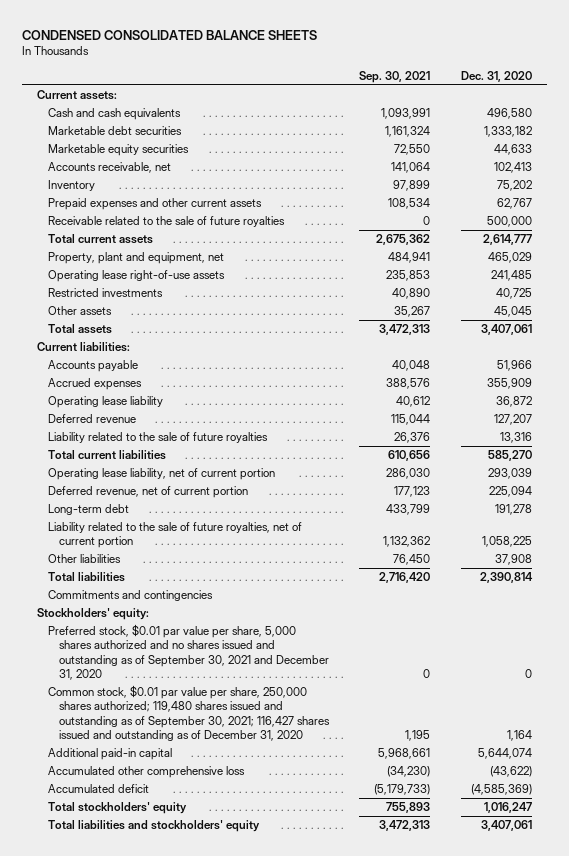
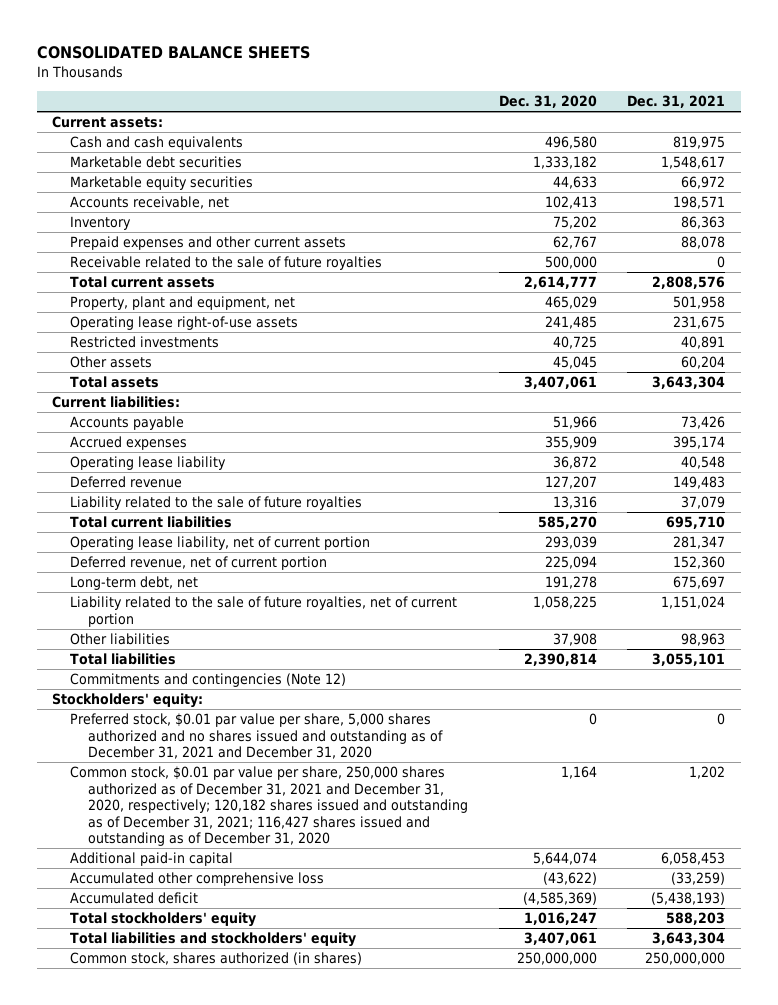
- CONDENSED CONSOLIDATED BALANCE SHEETS
+ CONSOLIDATED BALANCE SHEETS
- | Sep. 30, 2021 | Dec. 31, 2020
+ | Dec. 31, 2020 | Dec. 31, 2021
- Long-term debt | 433,799 | 191,278
+ Long-term debt, net | 191,278 | 675,697
- Commitments and contingencies
+ Commitments and contingencies (Note 12)
- Preferred stock, $0.01 par value per share, 5,000 shares authorized and no shares issued and outstanding as of September 30, 2021 and December 31, 2020 | 0 | 0
- Common stock, $0.01 par value per share, 250,000 shares authorized; 119,480 shares issued and outstanding as of September 30, 2021; 116,427 shares issued and outstanding as of December 31, 2020 | 1,195 | 1,164
+ Preferred stock, $0.01 par value per share, 5,000 shares authorized and no shares issued and outstanding as of December 31, 2021 and December 31, 2020 | 0 | 0
+ Common stock, $0.01 par value per share, 250,000 shares authorized as of December 31, 2021 and December 31, 2020, respectively; 120,182 shares issued and outstanding as of December 31, 2021; 116,427 shares issued and outstanding as of December 31, 2020 | 1,164 | 1,202
+ Common stock, shares authorized (in shares) | 250,000,000 | 250,000,000

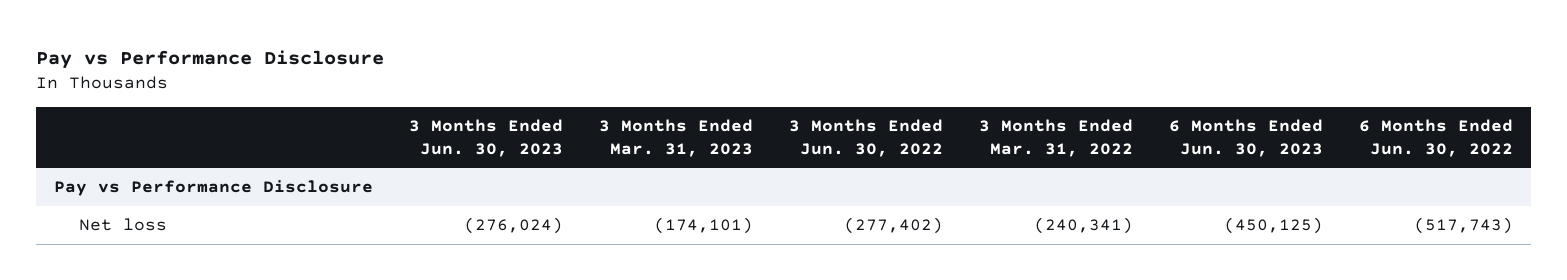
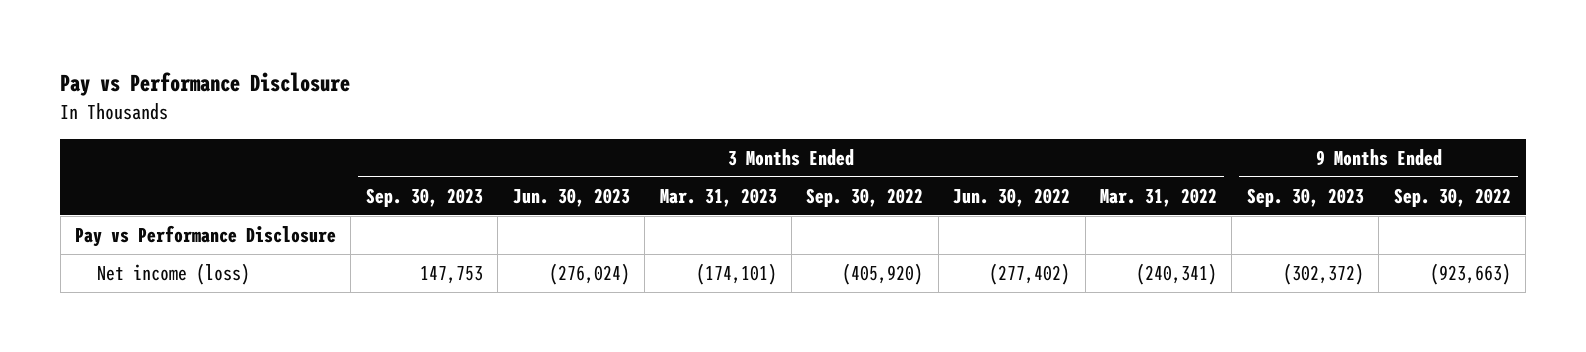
- | 3 Months Ended Jun. 30, 2023 | 3 Months Ended Mar. 31, 2023 | 3 Months Ended Jun. 30, 2022 | 3 Months Ended Mar. 31, 2022 | 6 Months Ended Jun. 30, 2023 | 6 Months Ended Jun. 30, 2022
+ | 3 Months Ended Sep. 30, 2023 | 3 Months Ended Jun. 30, 2023 | 3 Months Ended Mar. 31, 2023 | 3 Months Ended Sep. 30, 2022 | 3 Months Ended Jun. 30, 2022 | 3 Months Ended Mar. 31, 2022 | 9 Months Ended Sep. 30, 2023 | 9 Months Ended Sep. 30, 2022
- Net loss | (276,024) | (174,101) | (277,402) | (240,341) | (450,125) | (517,743)
+ Net income (loss) | 147,753 | (276,024) | (174,101) | (405,920) | (277,402) | (240,341) | (302,372) | (923,663)

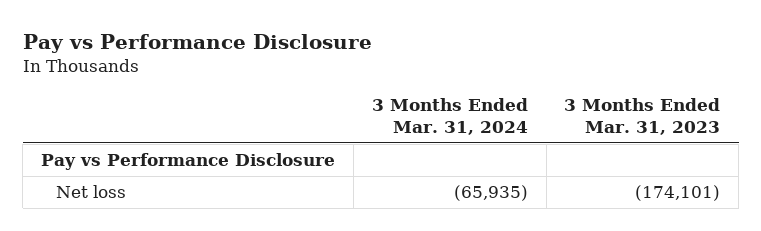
- | 3 Months Ended Sep. 30, 2023 | 3 Months Ended Jun. 30, 2023 | 3 Months Ended Mar. 31, 2023 | 3 Months Ended Sep. 30, 2022 | 3 Months Ended Jun. 30, 2022 | 3 Months Ended Mar. 31, 2022 | 9 Months Ended Sep. 30, 2023 | 9 Months Ended Sep. 30, 2022
+ | 3 Months Ended Mar. 31, 2024 | 3 Months Ended Mar. 31, 2023
- Net income (loss) | 147,753 | (276,024) | (174,101) | (405,920) | (277,402) | (240,341) | (302,372) | (923,663)
+ Net loss | (65,935) | (174,101)

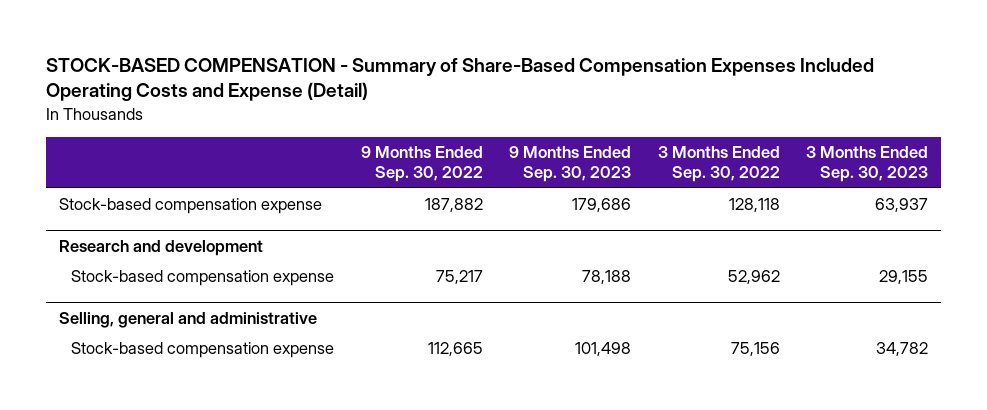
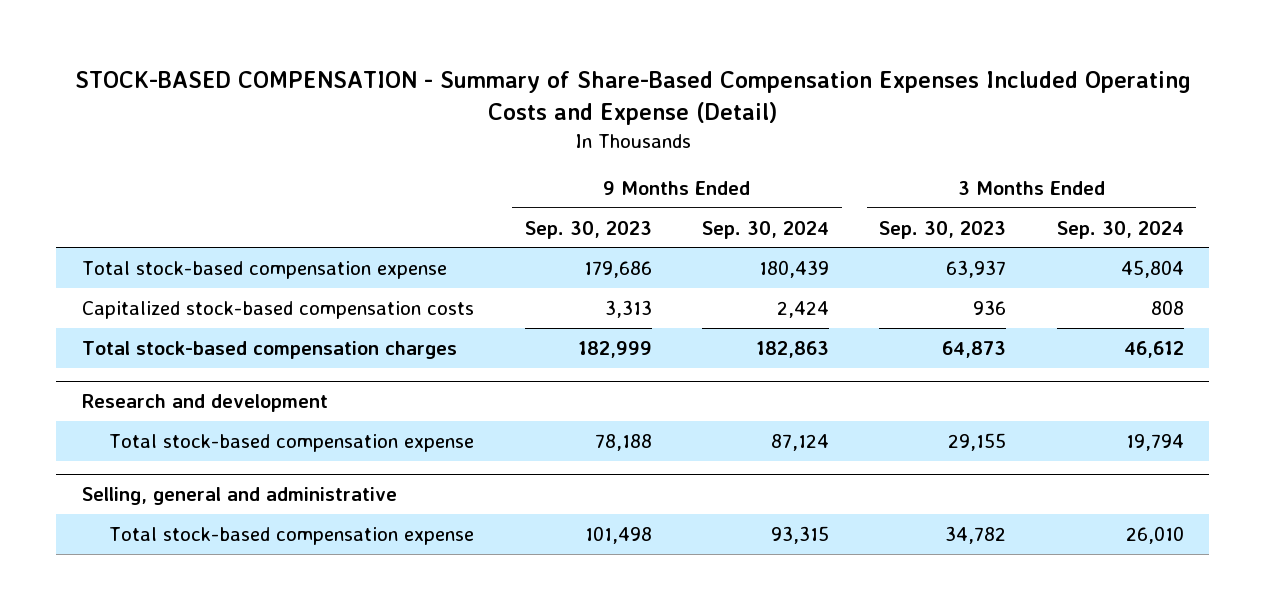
- | 9 Months Ended Sep. 30, 2022 | 9 Months Ended Sep. 30, 2023 | 3 Months Ended Sep. 30, 2022 | 3 Months Ended Sep. 30, 2023
+ | 9 Months Ended Sep. 30, 2023 | 9 Months Ended Sep. 30, 2024 | 3 Months Ended Sep. 30, 2023 | 3 Months Ended Sep. 30, 2024
- Stock-based compensation expense | 187,882 | 179,686 | 128,118 | 63,937
+ Total stock-based compensation expense | 179,686 | 180,439 | 63,937 | 45,804
+ Capitalized stock-based compensation costs | 3,313 | 2,424 | 936 | 808
+ Total stock-based compensation charges | 182,999 | 182,863 | 64,873 | 46,612
@ Research and development
- Stock-based compensation expense | 75,217 | 78,188 | 52,962 | 29,155
+ Total stock-based compensation expense | 78,188 | 87,124 | 29,155 | 19,794
@ Selling, general and administrative
- Stock-based compensation expense | 112,665 | 101,498 | 75,156 | 34,782
+ Total stock-based compensation expense | 101,498 | 93,315 | 34,782 | 26,010

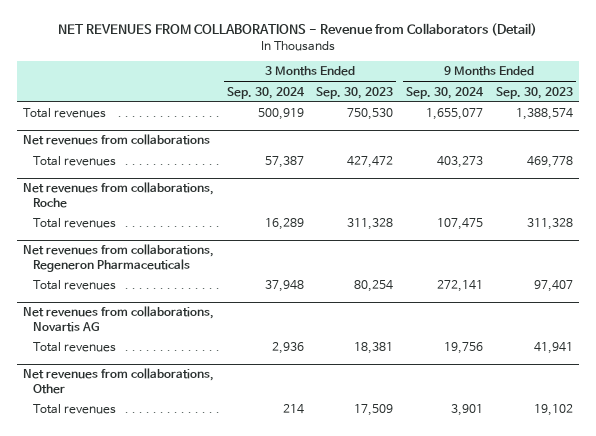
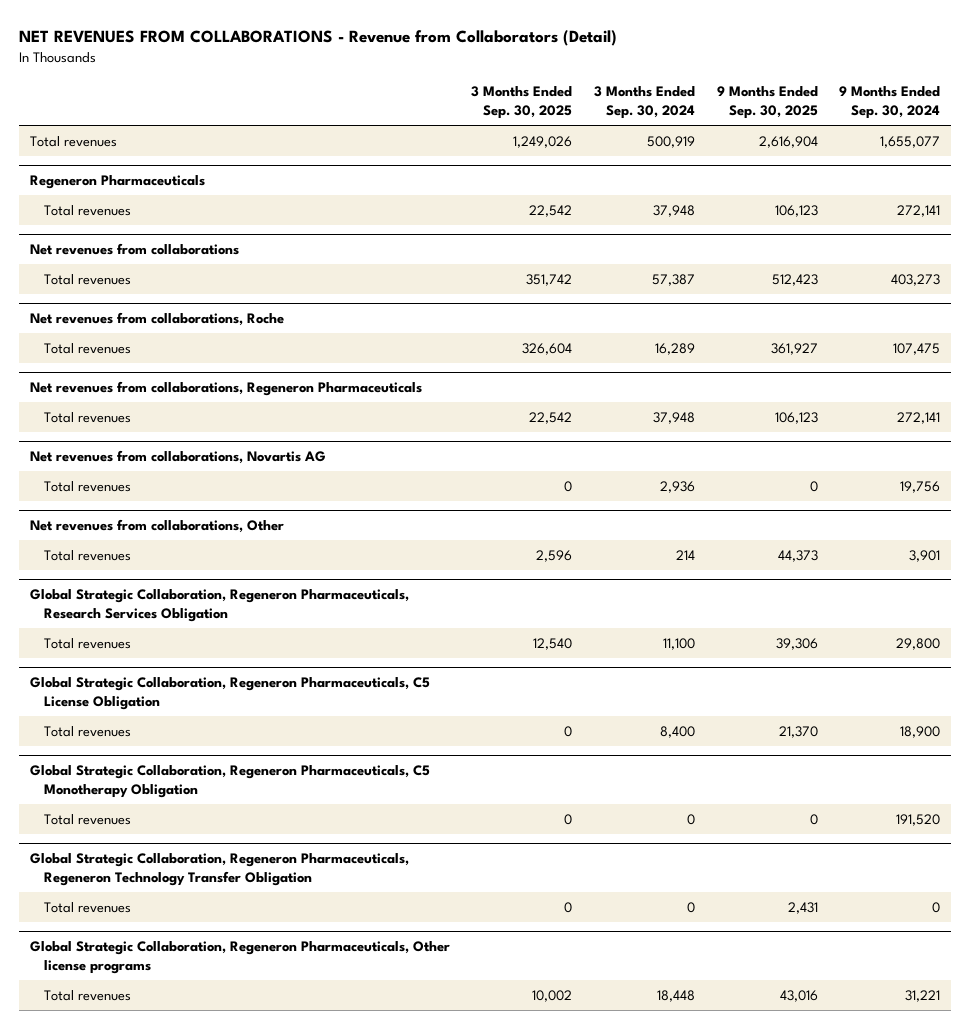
- | 3 Months Ended Sep. 30, 2024 | 3 Months Ended Sep. 30, 2023 | 9 Months Ended Sep. 30, 2024 | 9 Months Ended Sep. 30, 2023
+ | 3 Months Ended Sep. 30, 2025 | 3 Months Ended Sep. 30, 2024 | 9 Months Ended Sep. 30, 2025 | 9 Months Ended Sep. 30, 2024
+ Regeneron Pharmaceuticals
+ Total revenues | 22,542 | 37,948 | 106,123 | 272,141
+ Global Strategic Collaboration, Regeneron Pharmaceuticals, Research Services Obligation
+ Total revenues | 12,540 | 11,100 | 39,306 | 29,800
+ Global Strategic Collaboration, Regeneron Pharmaceuticals, C5 License Obligation
+ Total revenues | 0 | 8,400 | 21,370 | 18,900
+ Global Strategic Collaboration, Regeneron Pharmaceuticals, C5 Monotherapy Obligation
+ Total revenues | 0 | 0 | 0 | 191,520
+ Global Strategic Collaboration, Regeneron Pharmaceuticals, Regeneron Technology Transfer Obligation
+ Total revenues | 0 | 0 | 2,431 | 0
+ Global Strategic Collaboration, Regeneron Pharmaceuticals, Other license programs
+ Total revenues | 10,002 | 18,448 | 43,016 | 31,221

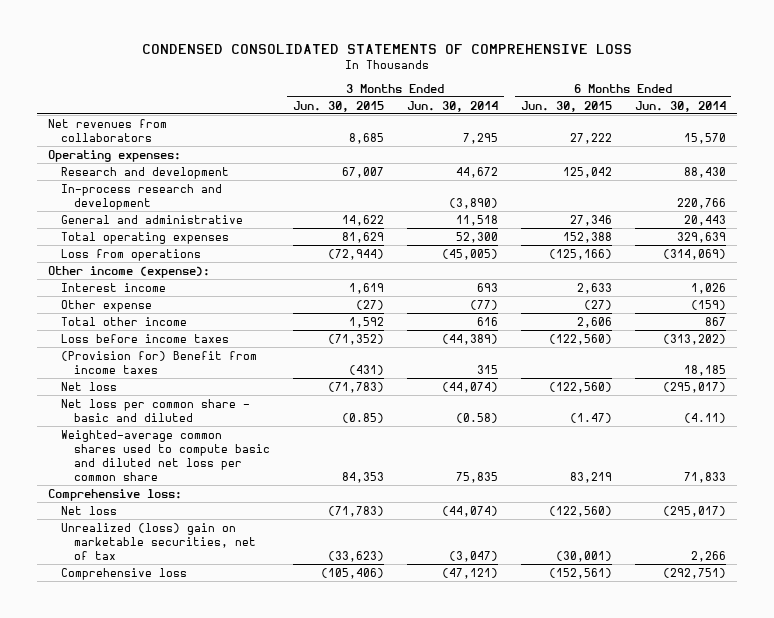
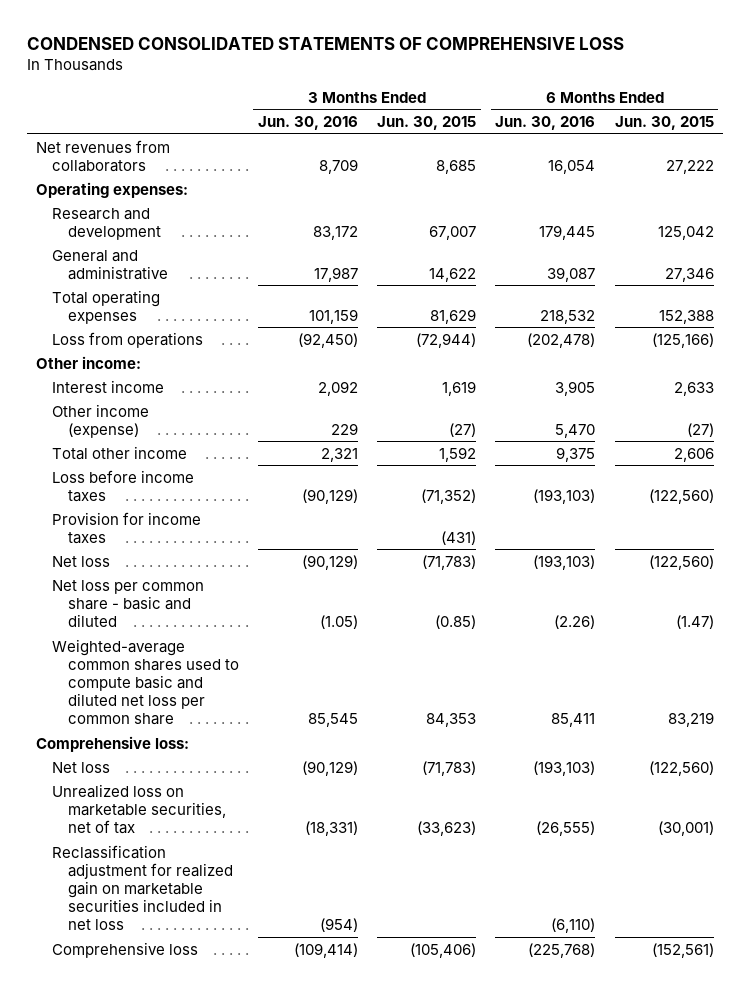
- | 3 Months Ended Jun. 30, 2015 | 3 Months Ended Jun. 30, 2014 | 6 Months Ended Jun. 30, 2015 | 6 Months Ended Jun. 30, 2014
+ | 3 Months Ended Jun. 30, 2016 | 3 Months Ended Jun. 30, 2015 | 6 Months Ended Jun. 30, 2016 | 6 Months Ended Jun. 30, 2015
- In-process research and development | | (3,890) | | 220,766
- Other income (expense):
+ Other income:
- Other expense | (27) | (77) | (27) | (159)
+ Other income (expense) | 229 | (27) | 5,470 | (27)
- (Provision for) Benefit from income taxes | (431) | 315 | | 18,185
+ Provision for income taxes | | (431) | |
- Unrealized (loss) gain on marketable securities, net of tax | (33,623) | (3,047) | (30,001) | 2,266
+ Unrealized loss on marketable securities, net of tax | (18,331) | (33,623) | (26,555) | (30,001)
+ Reclassification adjustment for realized gain on marketable securities included in net loss | (954) | | (6,110) |

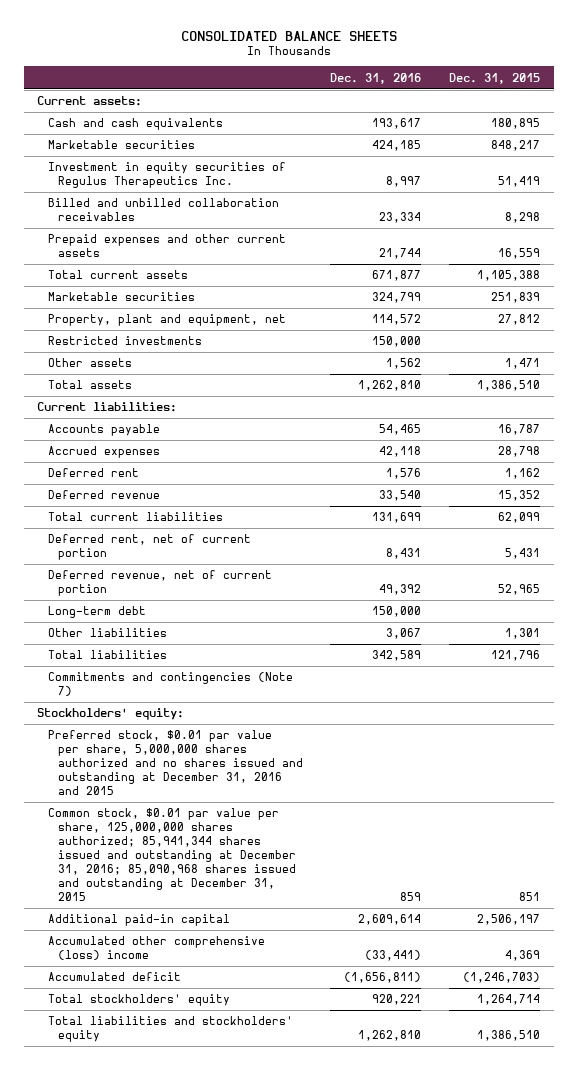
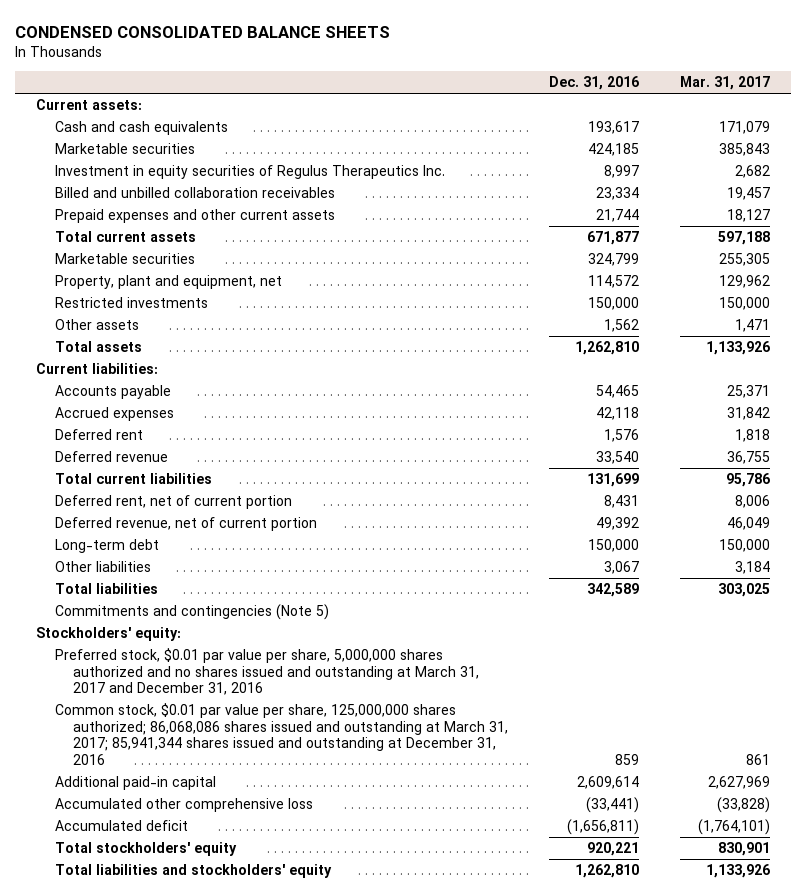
- CONSOLIDATED BALANCE SHEETS
+ CONDENSED CONSOLIDATED BALANCE SHEETS
- | Dec. 31, 2016 | Dec. 31, 2015
+ | Dec. 31, 2016 | Mar. 31, 2017
- Commitments and contingencies (Note 7)
+ Commitments and contingencies (Note 5)
- Preferred stock, $0.01 par value per share, 5,000,000 shares authorized and no shares issued and outstanding at December 31, 2016 and 2015
- Common stock, $0.01 par value per share, 125,000,000 shares authorized; 85,941,344 shares issued and outstanding at December 31, 2016; 85,090,968 shares issued and outstanding at December 31, 2015 | 859 | 851
+ Preferred stock, $0.01 par value per share, 5,000,000 shares authorized and no shares issued and outstanding at March 31, 2017 and December 31, 2016
+ Common stock, $0.01 par value per share, 125,000,000 shares authorized; 86,068,086 shares issued and outstanding at March 31, 2017; 85,941,344 shares issued and outstanding at December 31, 2016 | 859 | 861
- Accumulated other comprehensive (loss) income | (33,441) | 4,369
+ Accumulated other comprehensive loss | (33,441) | (33,828)

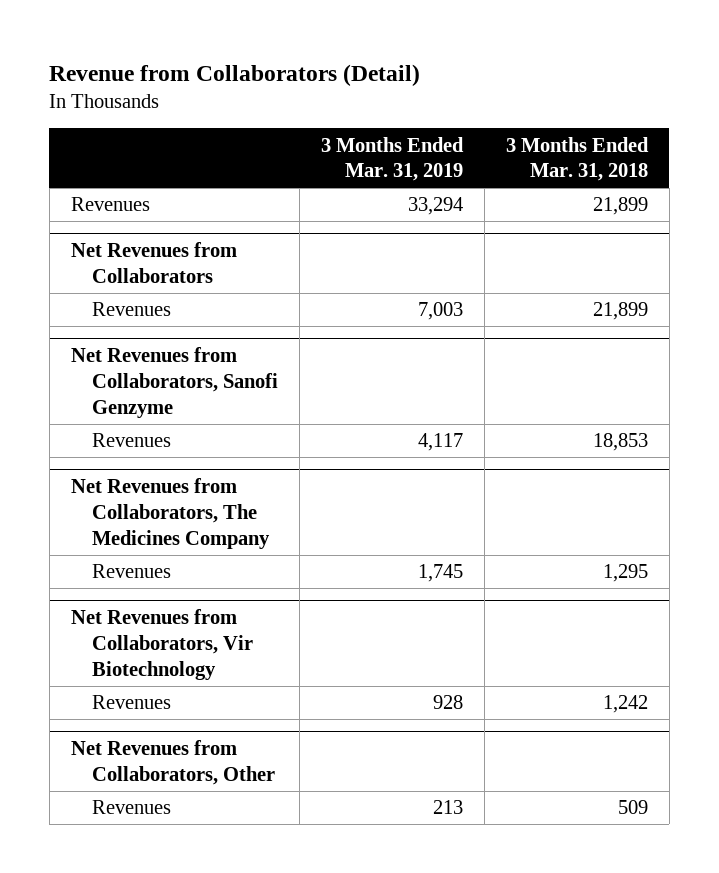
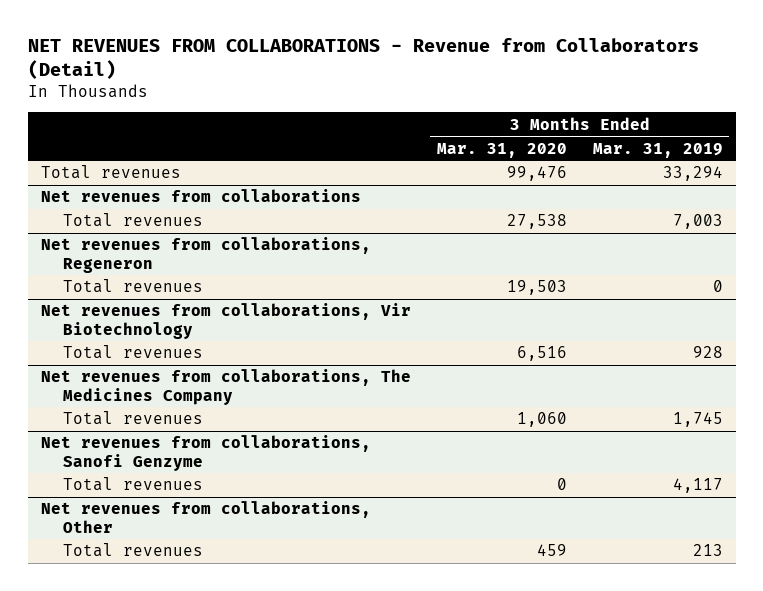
- Revenue from Collaborators (Detail)
+ NET REVENUES FROM COLLABORATIONS - Revenue from Collaborators (Detail)
- | 3 Months Ended Mar. 31, 2019 | 3 Months Ended Mar. 31, 2018
+ | 3 Months Ended Mar. 31, 2020 | 3 Months Ended Mar. 31, 2019
- Revenues | 33,294 | 21,899
- Net Revenues from Collaborators
- Revenues | 7,003 | 21,899
- Net Revenues from Collaborators, Sanofi Genzyme
- Revenues | 4,117 | 18,853
- Net Revenues from Collaborators, The Medicines Company
- Revenues | 1,745 | 1,295
- Net Revenues from Collaborators, Vir Biotechnology
- Revenues | 928 | 1,242
- Net Revenues from Collaborators, Other
- Revenues | 213 | 509
+ Total revenues | 99,476 | 33,294
+ Net revenues from collaborations
+ Total revenues | 27,538 | 7,003
+ Net revenues from collaborations, Regeneron
+ Total revenues | 19,503 | 0
+ Net revenues from collaborations, Vir Biotechnology
+ Total revenues | 6,516 | 928
+ Net revenues from collaborations, The Medicines Company
+ Total revenues | 1,060 | 1,745
+ Net revenues from collaborations, Sanofi Genzyme
+ Total revenues | 0 | 4,117
+ Net revenues from collaborations, Other
+ Total revenues | 459 | 213

